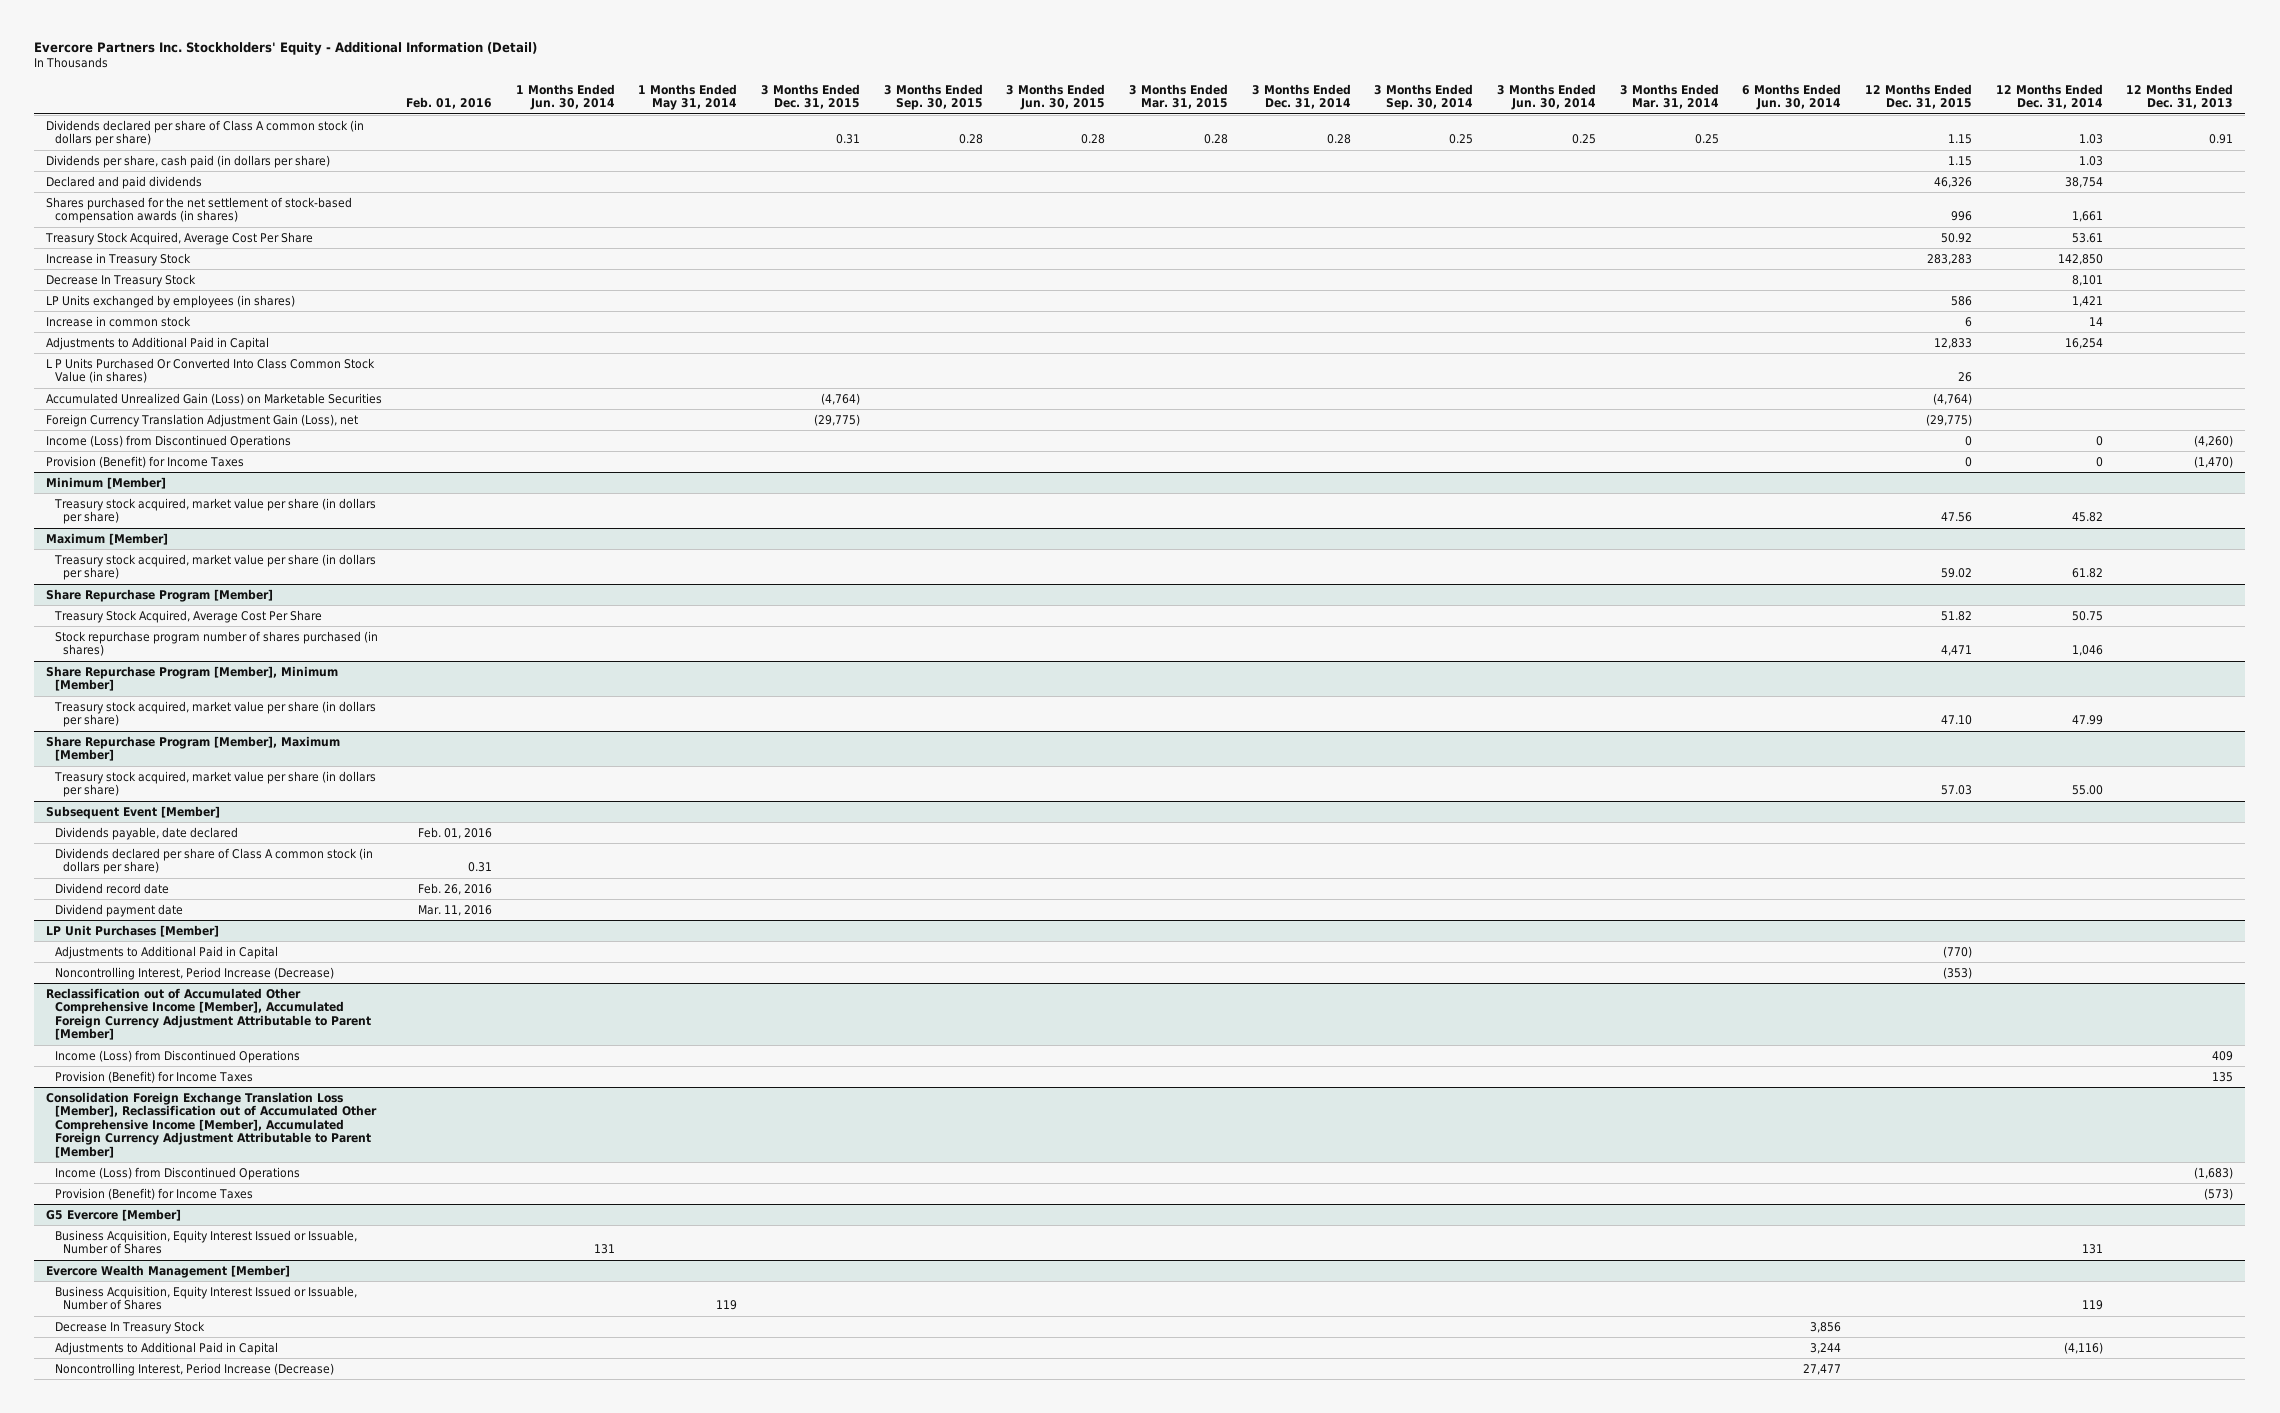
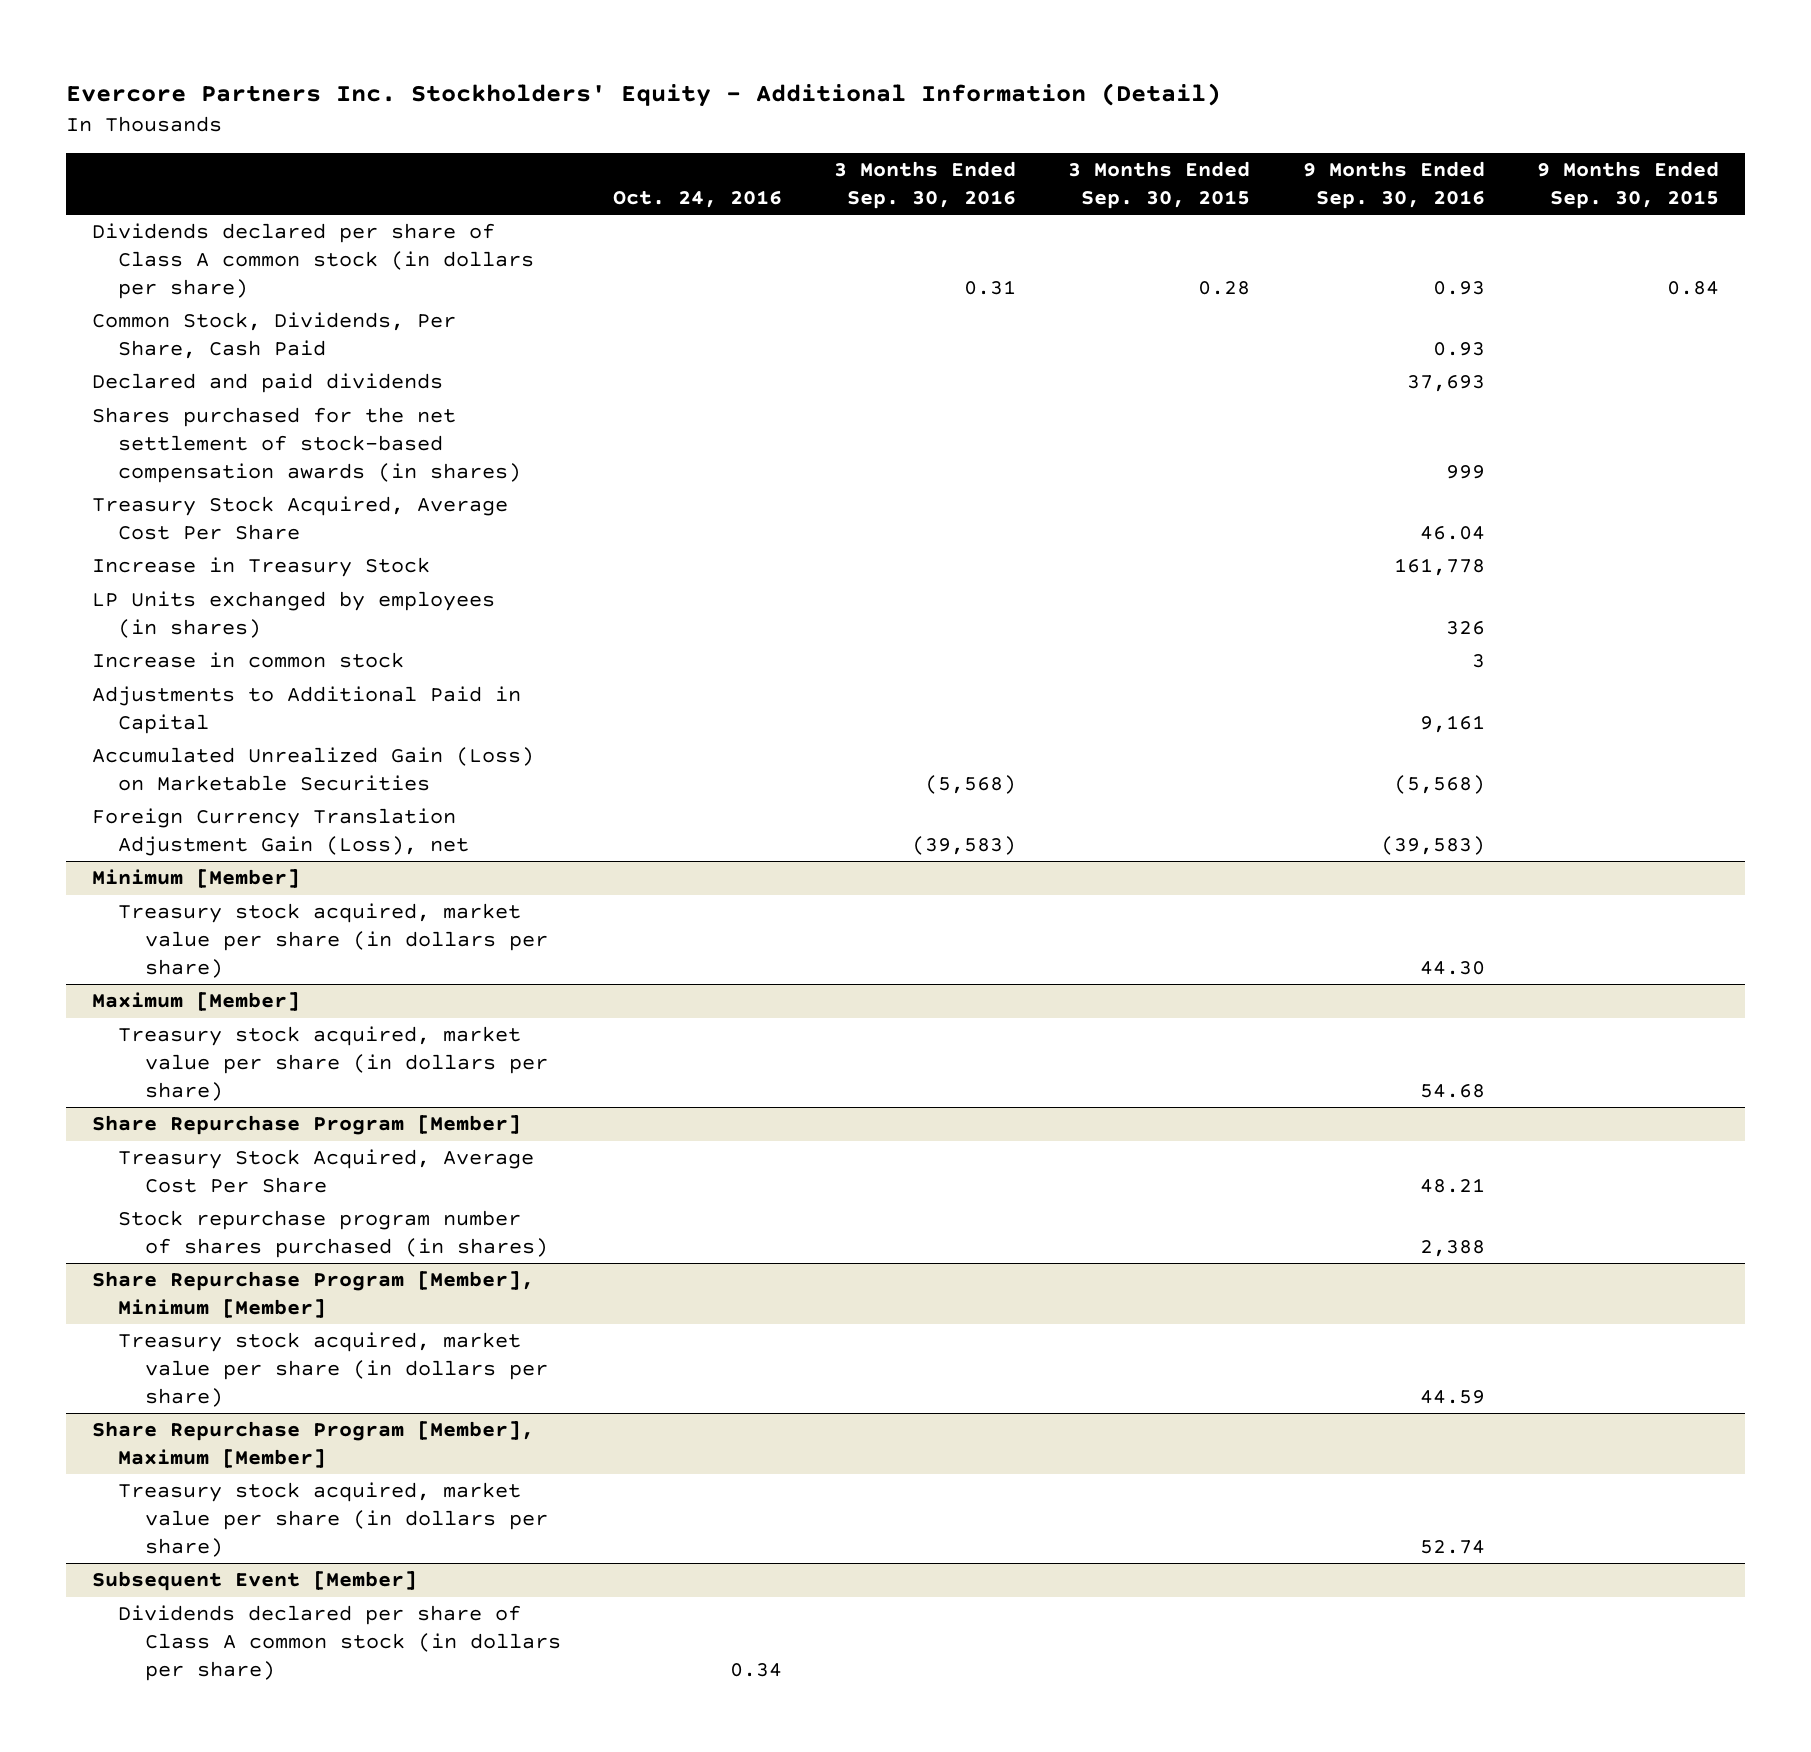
- | Feb. 01, 2016 | 1 Months Ended Jun. 30, 2014 | 1 Months Ended May 31, 2014 | 3 Months Ended Dec. 31, 2015 | 3 Months Ended Sep. 30, 2015 | 3 Months Ended Jun. 30, 2015 | 3 Months Ended Mar. 31, 2015 | 3 Months Ended Dec. 31, 2014 | 3 Months Ended Sep. 30, 2014 | 3 Months Ended Jun. 30, 2014 | 3 Months Ended Mar. 31, 2014 | 6 Months Ended Jun. 30, 2014 | 12 Months Ended Dec. 31, 2015 | 12 Months Ended Dec. 31, 2014 | 12 Months Ended Dec. 31, 2013
+ | Oct. 24, 2016 | 3 Months Ended Sep. 30, 2016 | 3 Months Ended Sep. 30, 2015 | 9 Months Ended Sep. 30, 2016 | 9 Months Ended Sep. 30, 2015
- Dividends per share, cash paid (in dollars per share) | | | | | | | | | | | | | 1.15 | 1.03 |
+ Common Stock, Dividends, Per Share, Cash Paid | | | | 0.93 |
- Decrease In Treasury Stock | | | | | | | | | | | | | | 8,101 |
- L P Units Purchased Or Converted Into Class Common Stock Value (in shares) | | | | | | | | | | | | | 26 | |
- Income (Loss) from Discontinued Operations | | | | | | | | | | | | | 0 | 0 | (4,260)
- Provision (Benefit) for Income Taxes | | | | | | | | | | | | | 0 | 0 | (1,470)
@ Subsequent Event [Member]
- Dividends payable, date declared | Feb. 01, 2016 | | | | | | | | | | | | | |
- Dividend record date | Feb. 26, 2016 | | | | | | | | | | | | | |
- Dividend payment date | Mar. 11, 2016 | | | | | | | | | | | | | |
- LP Unit Purchases [Member]
- Adjustments to Additional Paid in Capital | | | | | | | | | | | | | (770) | |
- Noncontrolling Interest, Period Increase (Decrease) | | | | | | | | | | | | | (353) | |
- Reclassification out of Accumulated Other Comprehensive Income [Member], Accumulated Foreign Currency Adjustment Attributable to Parent [Member]
- Income (Loss) from Discontinued Operations | | | | | | | | | | | | | | | 409
- Provision (Benefit) for Income Taxes | | | | | | | | | | | | | | | 135
- Consolidation Foreign Exchange Translation Loss [Member], Reclassification out of Accumulated Other Comprehensive Income [Member], Accumulated Foreign Currency Adjustment Attributable to Parent [Member]
- Income (Loss) from Discontinued Operations | | | | | | | | | | | | | | | (1,683)
- Provision (Benefit) for Income Taxes | | | | | | | | | | | | | | | (573)
- G5 Evercore [Member]
- Business Acquisition, Equity Interest Issued or Issuable, Number of Shares | | 131 | | | | | | | | | | | | 131 |
- Evercore Wealth Management [Member]
- Business Acquisition, Equity Interest Issued or Issuable, Number of Shares | | | 119 | | | | | | | | | | | 119 |
- Decrease In Treasury Stock | | | | | | | | | | | | 3,856 | | |
- Adjustments to Additional Paid in Capital | | | | | | | | | | | | 3,244 | | (4,116) |
- Noncontrolling Interest, Period Increase (Decrease) | | | | | | | | | | | | 27,477 | | |

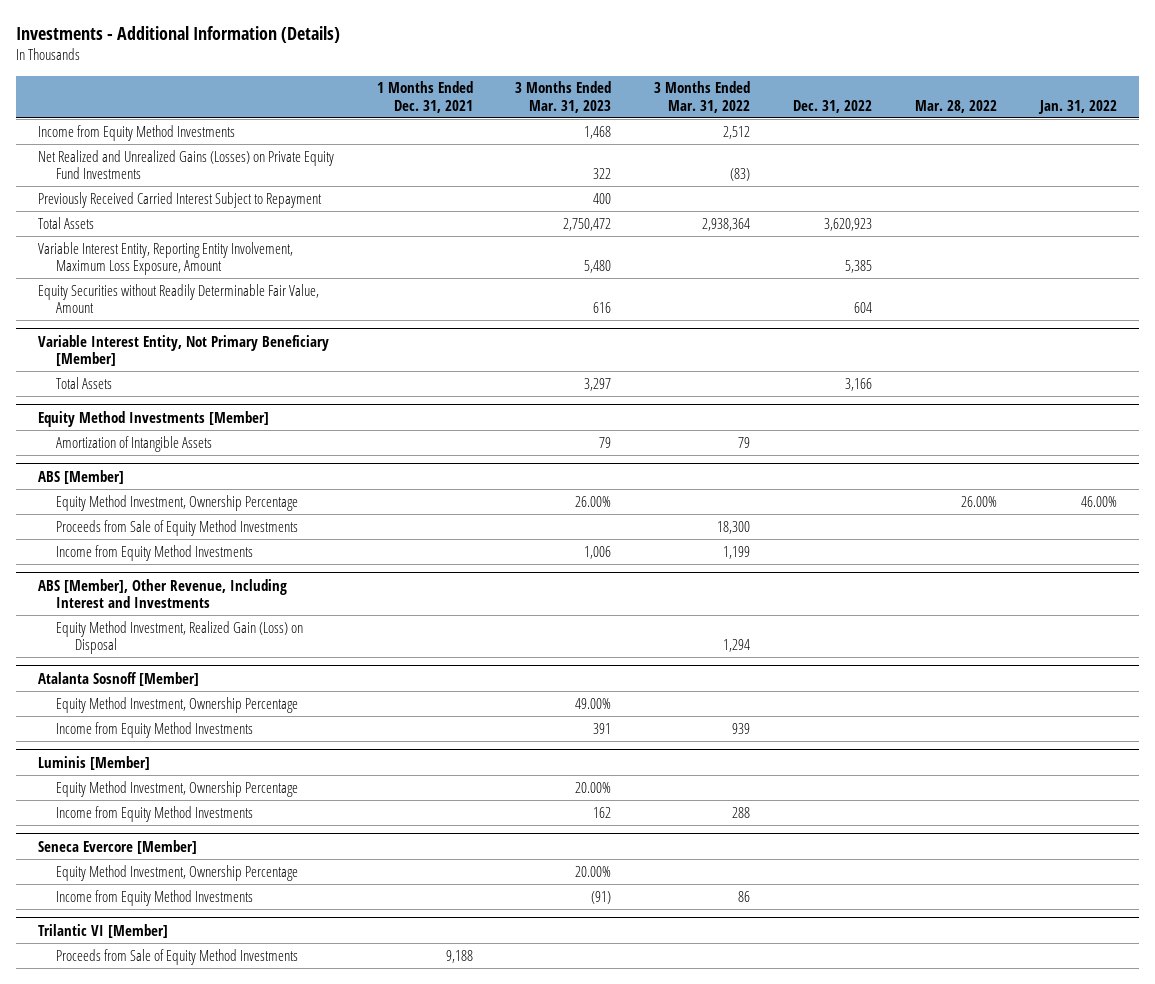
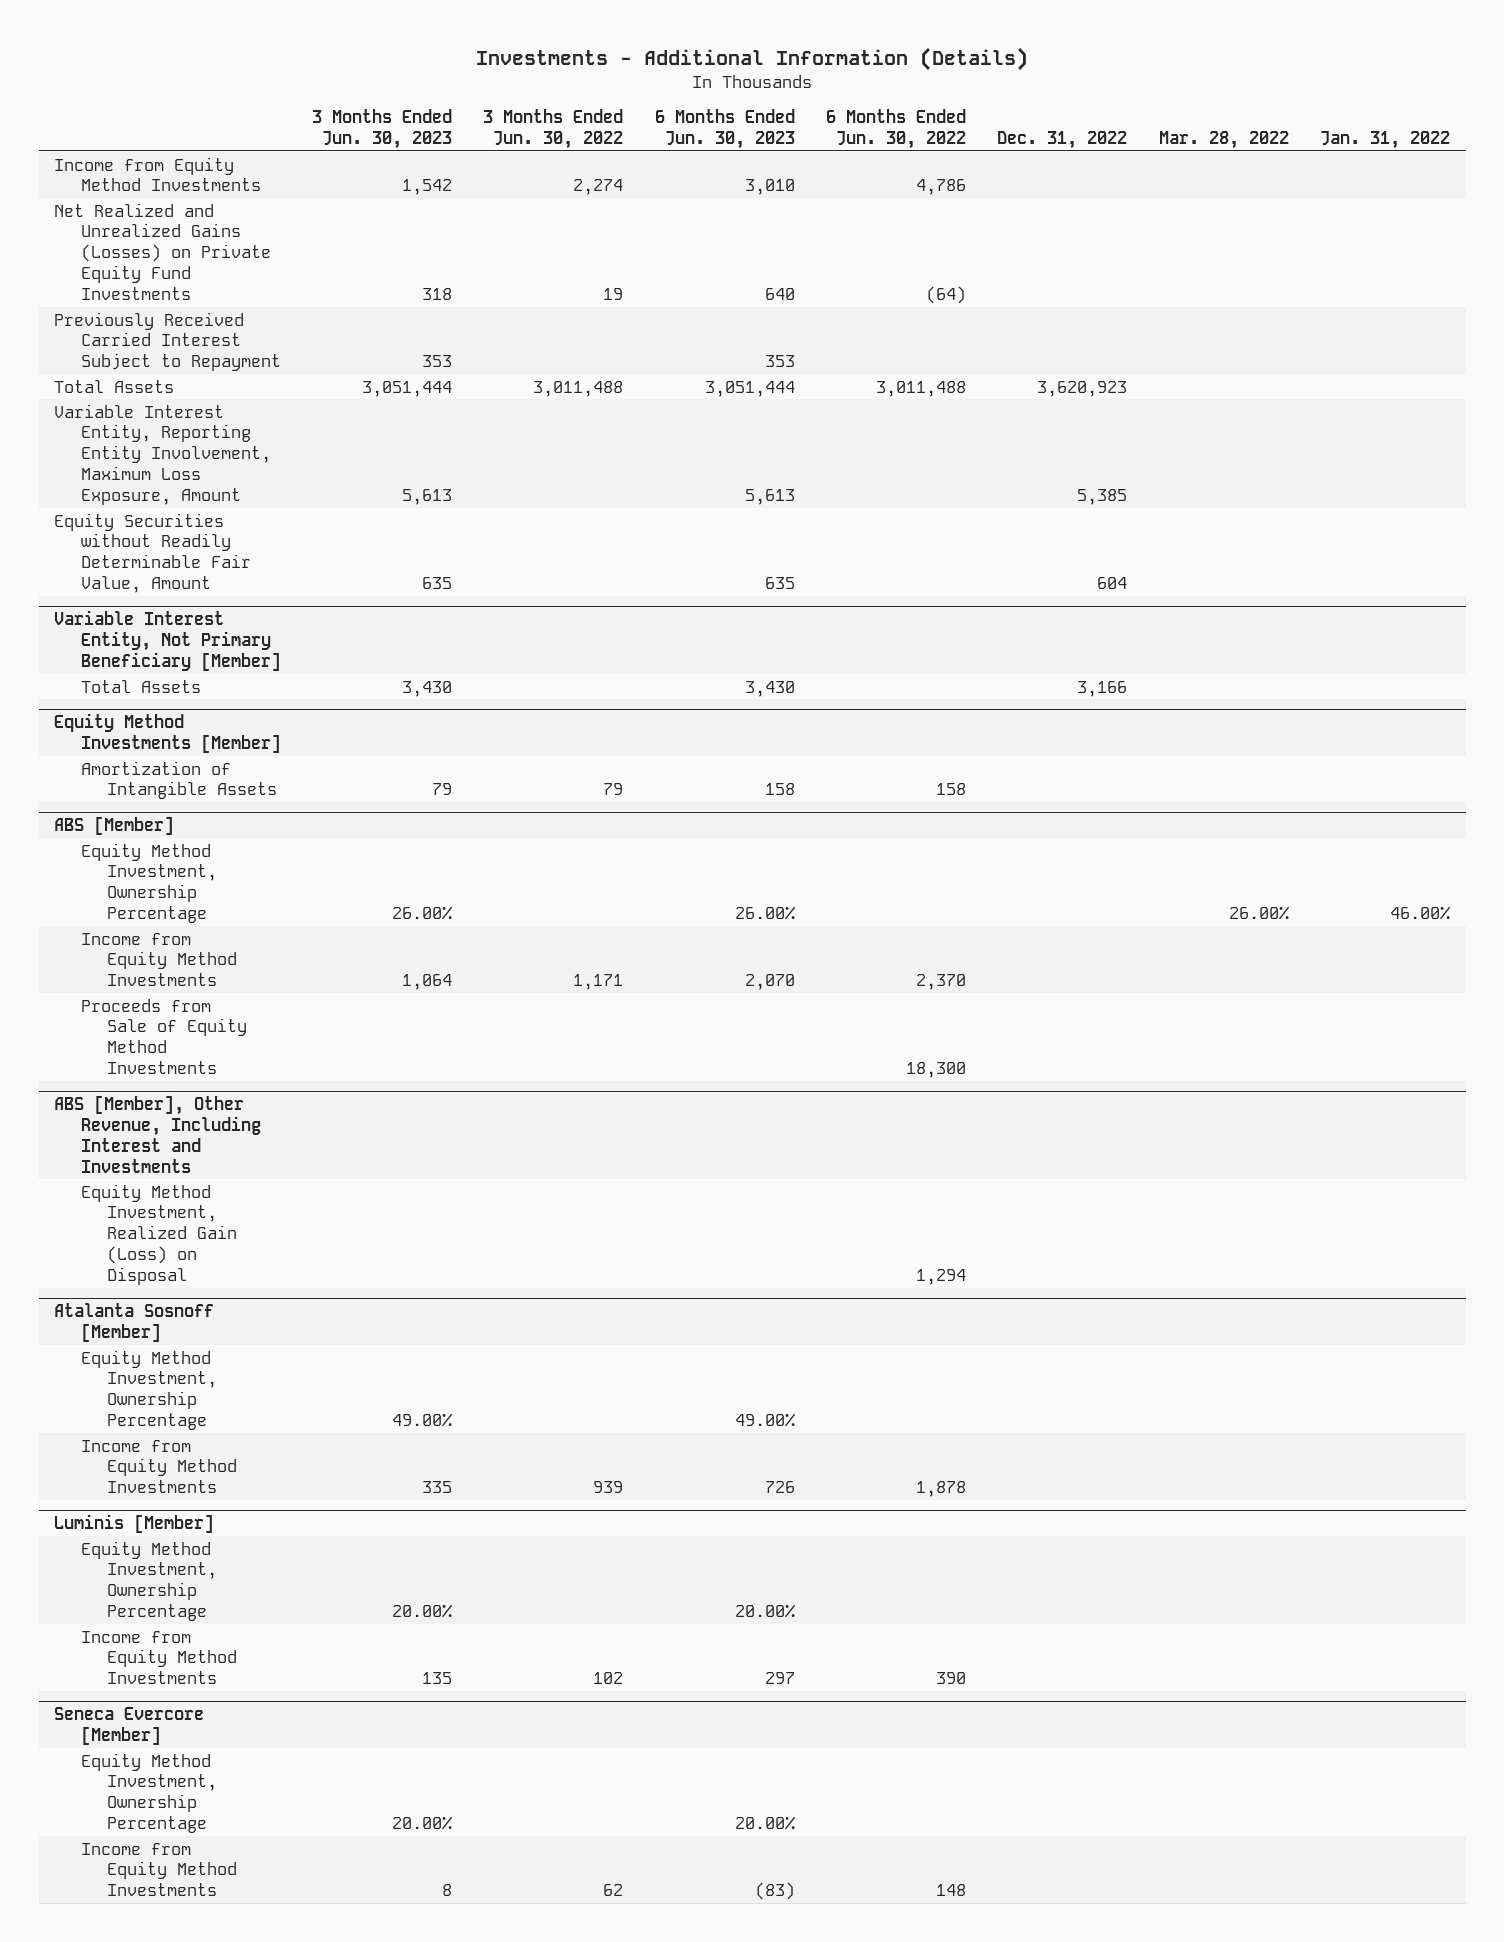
- | 1 Months Ended Dec. 31, 2021 | 3 Months Ended Mar. 31, 2023 | 3 Months Ended Mar. 31, 2022 | Dec. 31, 2022 | Mar. 28, 2022 | Jan. 31, 2022
+ | 3 Months Ended Jun. 30, 2023 | 3 Months Ended Jun. 30, 2022 | 6 Months Ended Jun. 30, 2023 | 6 Months Ended Jun. 30, 2022 | Dec. 31, 2022 | Mar. 28, 2022 | Jan. 31, 2022
@ ABS [Member]
moved down: Proceeds from Sale of Equity Method Investments | | | | 18,300 | | |
- Trilantic VI [Member]
- Proceeds from Sale of Equity Method Investments | 9,188 | | | | |

